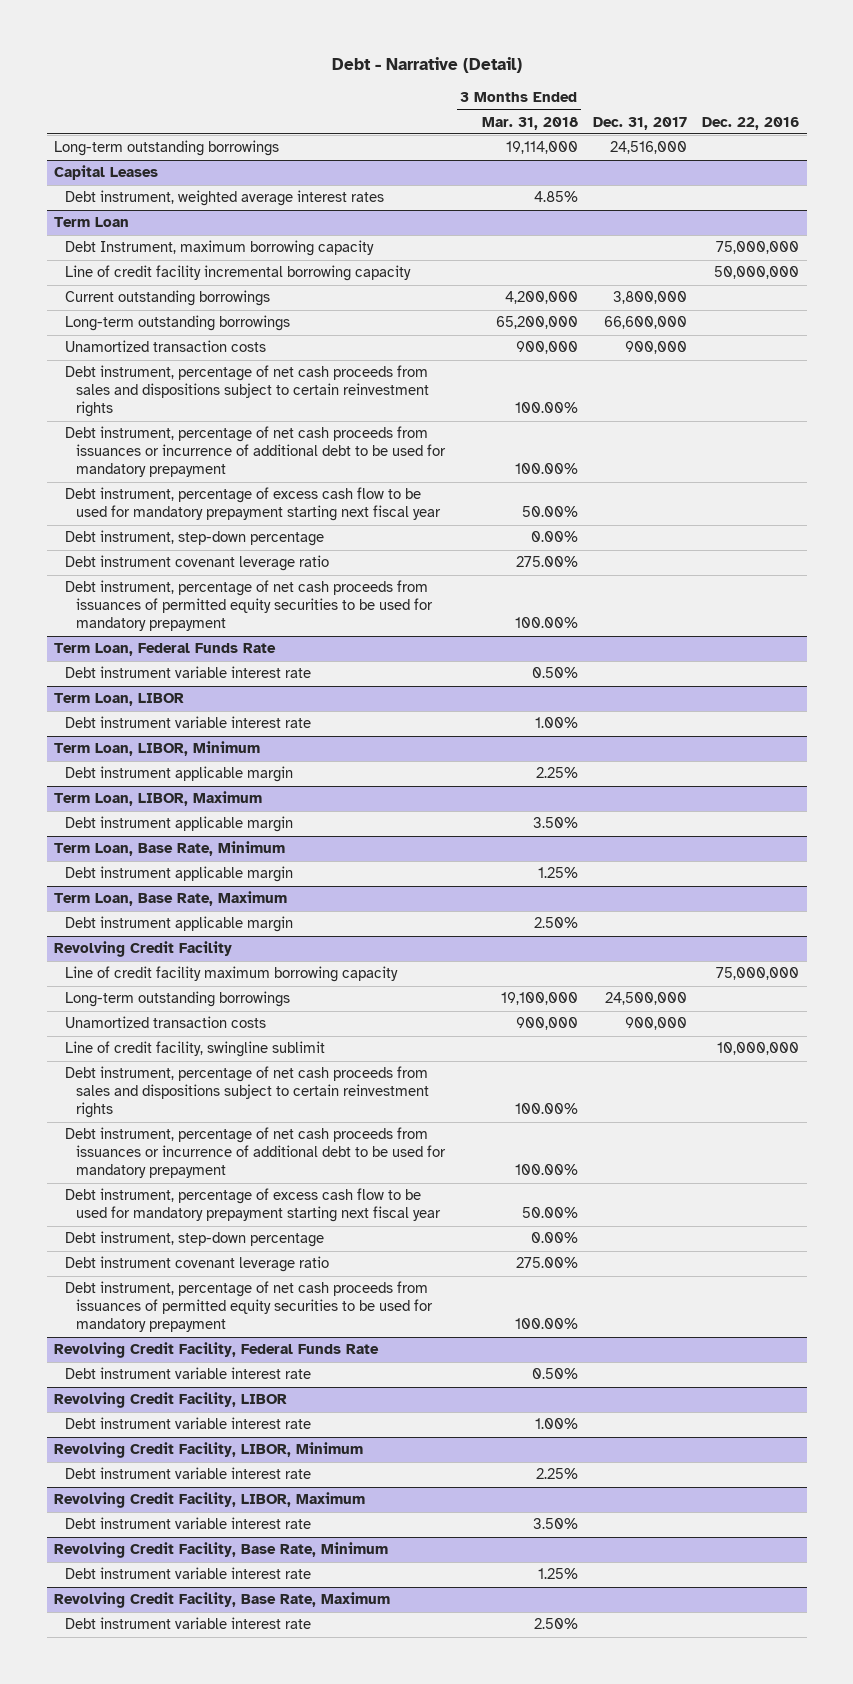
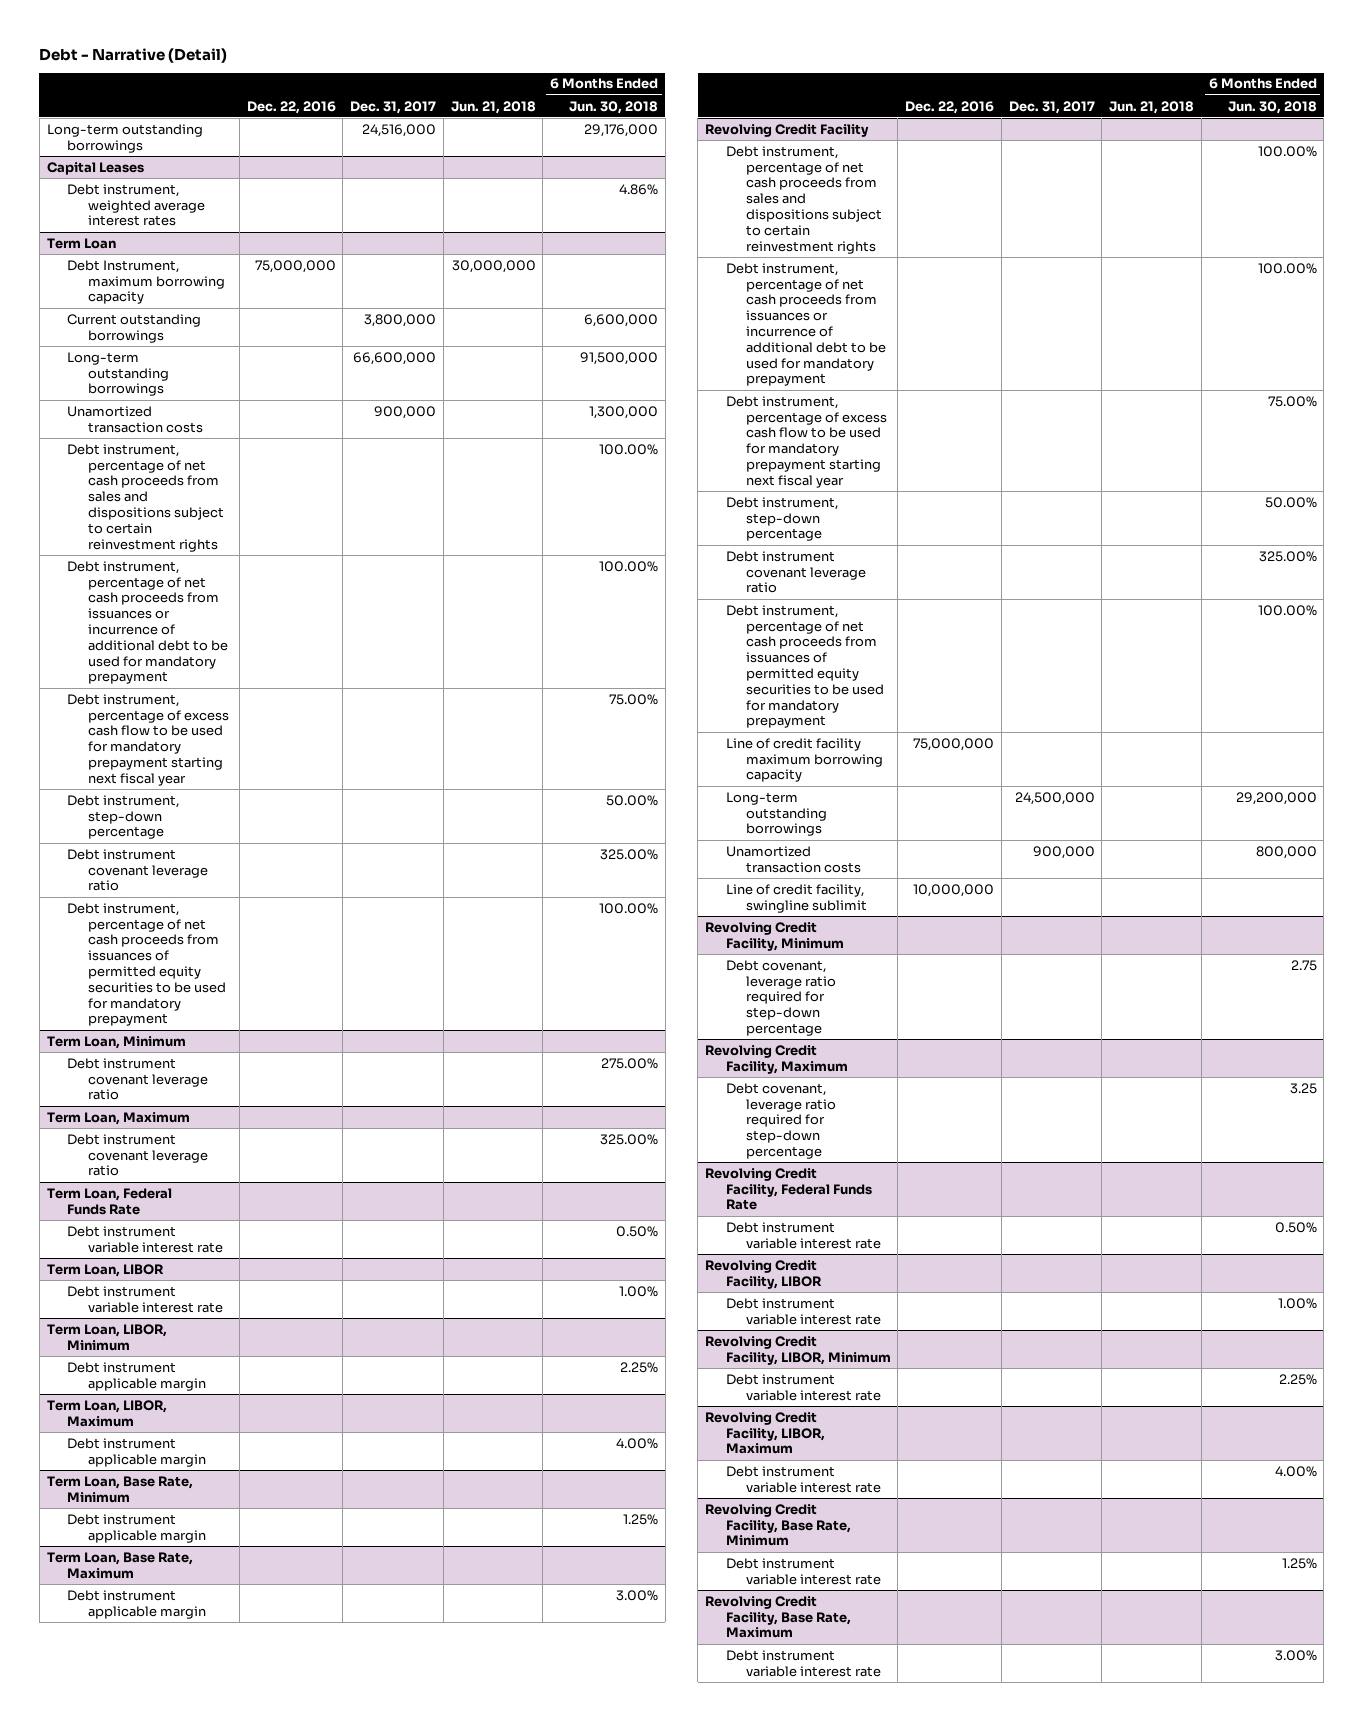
- | 3 Months Ended Mar. 31, 2018 | Dec. 31, 2017 | Dec. 22, 2016
+ | Dec. 22, 2016 | Dec. 31, 2017 | Jun. 21, 2018 | 6 Months Ended Jun. 30, 2018
@ Term Loan
- Line of credit facility incremental borrowing capacity | | | 50,000,000
+ Term Loan, Minimum
+ Debt instrument covenant leverage ratio | | | | 275.00%
+ Term Loan, Maximum
+ Debt instrument covenant leverage ratio | | | | 325.00%
@ Revolving Credit Facility
moved down: Line of credit facility maximum borrowing capacity | 75,000,000 | | |
moved down: Long-term outstanding borrowings | | 24,500,000 | | 29,200,000
moved down: Unamortized transaction costs | | 900,000 | | 800,000
moved down: Line of credit facility, swingline sublimit | 10,000,000 | | |
+ Revolving Credit Facility, Minimum
+ Debt covenant, leverage ratio required for step-down percentage | | | | 2.75
+ Revolving Credit Facility, Maximum
+ Debt covenant, leverage ratio required for step-down percentage | | | | 3.25

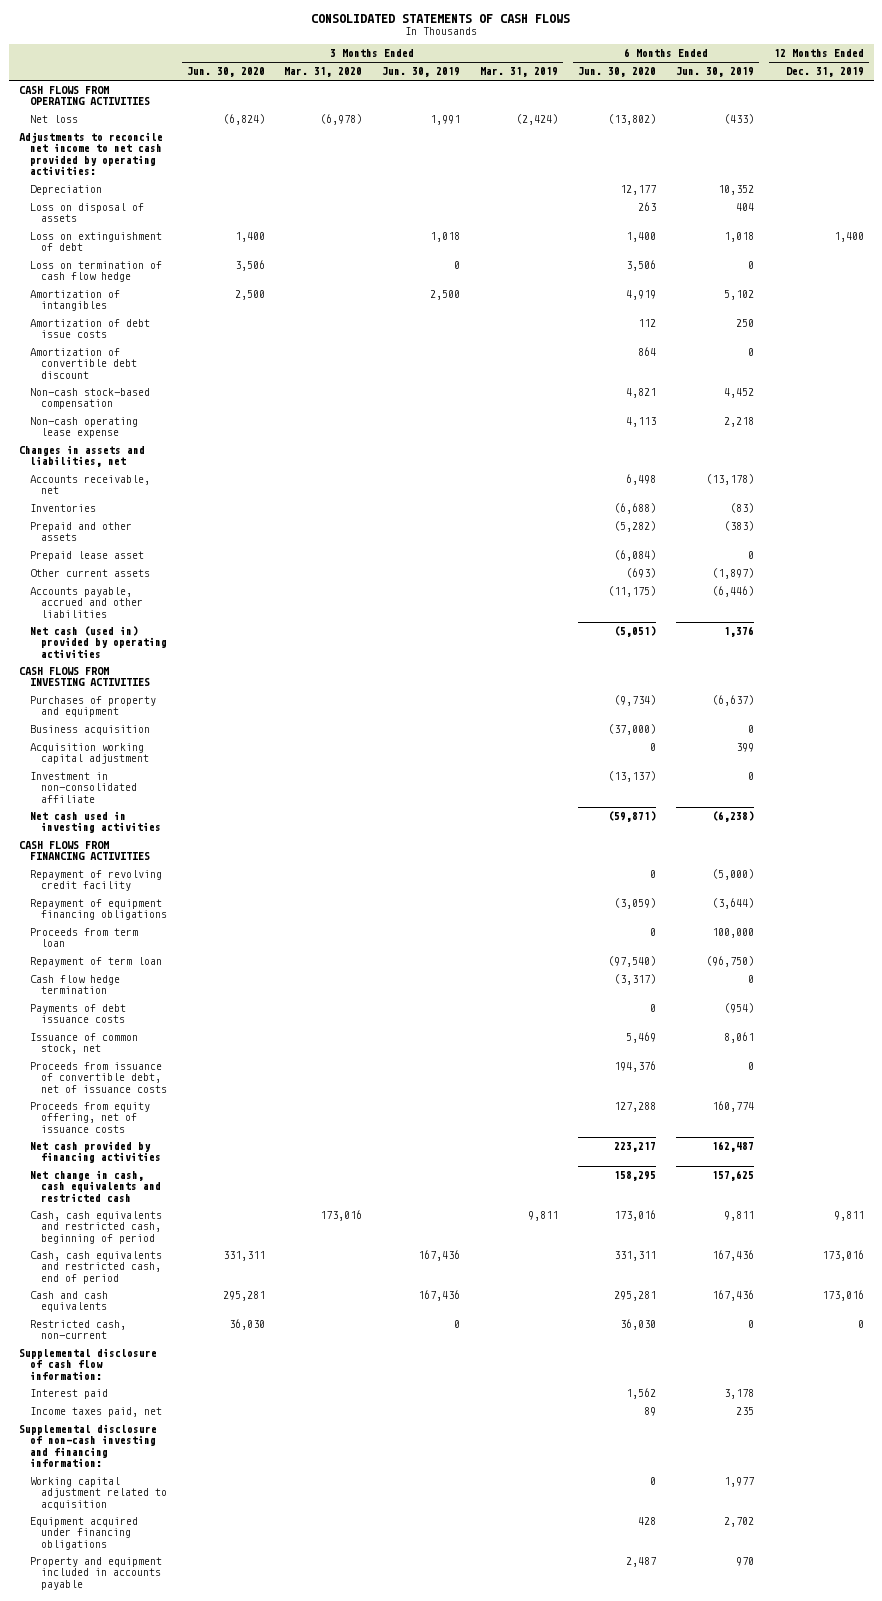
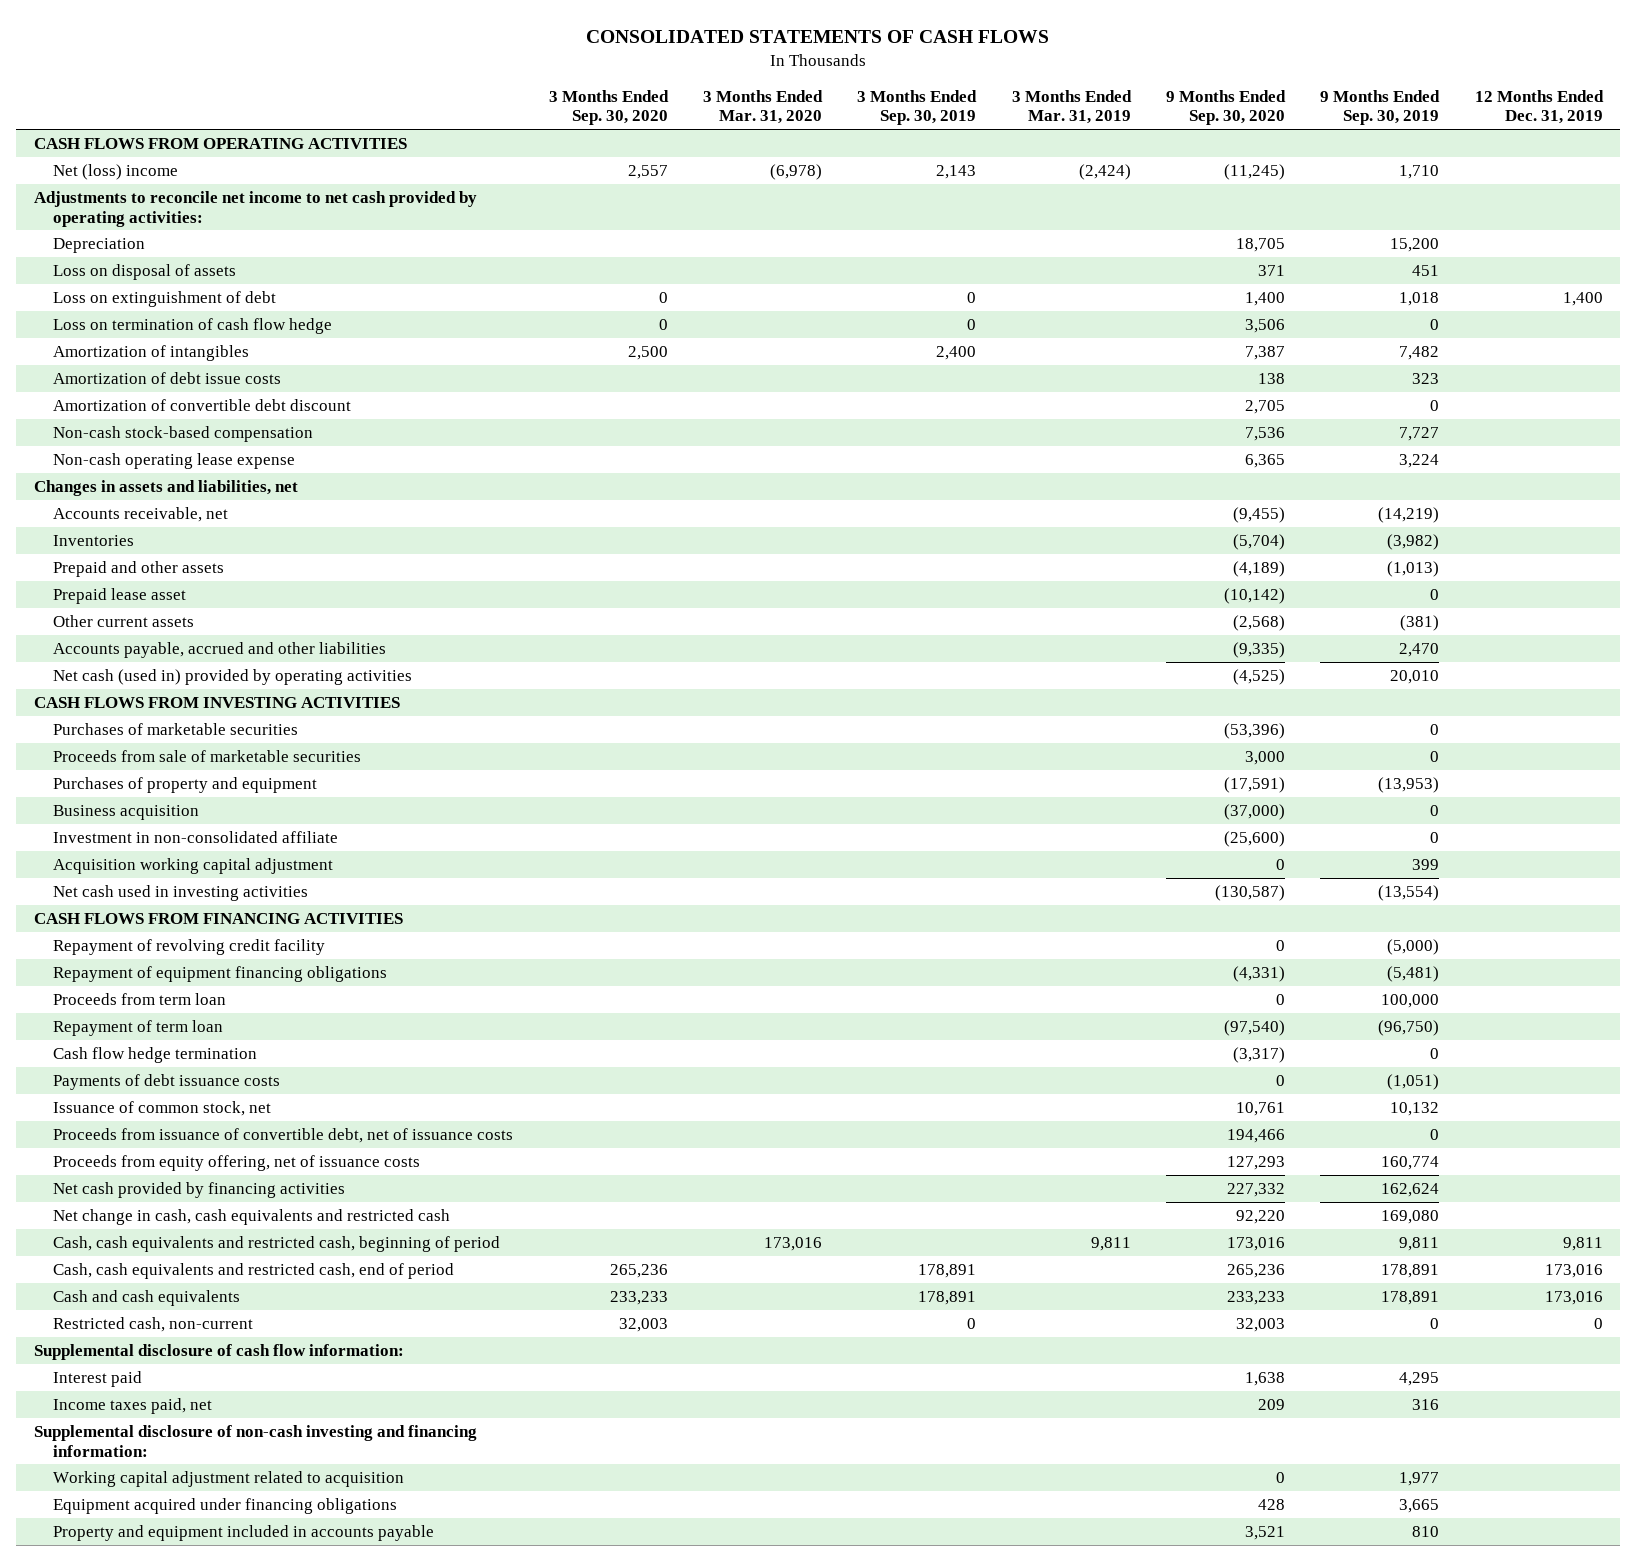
- | 3 Months Ended Jun. 30, 2020 | 3 Months Ended Mar. 31, 2020 | 3 Months Ended Jun. 30, 2019 | 3 Months Ended Mar. 31, 2019 | 6 Months Ended Jun. 30, 2020 | 6 Months Ended Jun. 30, 2019 | 12 Months Ended Dec. 31, 2019
+ | 3 Months Ended Sep. 30, 2020 | 3 Months Ended Mar. 31, 2020 | 3 Months Ended Sep. 30, 2019 | 3 Months Ended Mar. 31, 2019 | 9 Months Ended Sep. 30, 2020 | 9 Months Ended Sep. 30, 2019 | 12 Months Ended Dec. 31, 2019
- Net loss | (6,824) | (6,978) | 1,991 | (2,424) | (13,802) | (433) |
+ Net (loss) income | 2,557 | (6,978) | 2,143 | (2,424) | (11,245) | 1,710 |
+ Purchases of marketable securities | | | | | (53,396) | 0 |
+ Proceeds from sale of marketable securities | | | | | 3,000 | 0 |
moved down: Acquisition working capital adjustment | | | | | 0 | 399 |

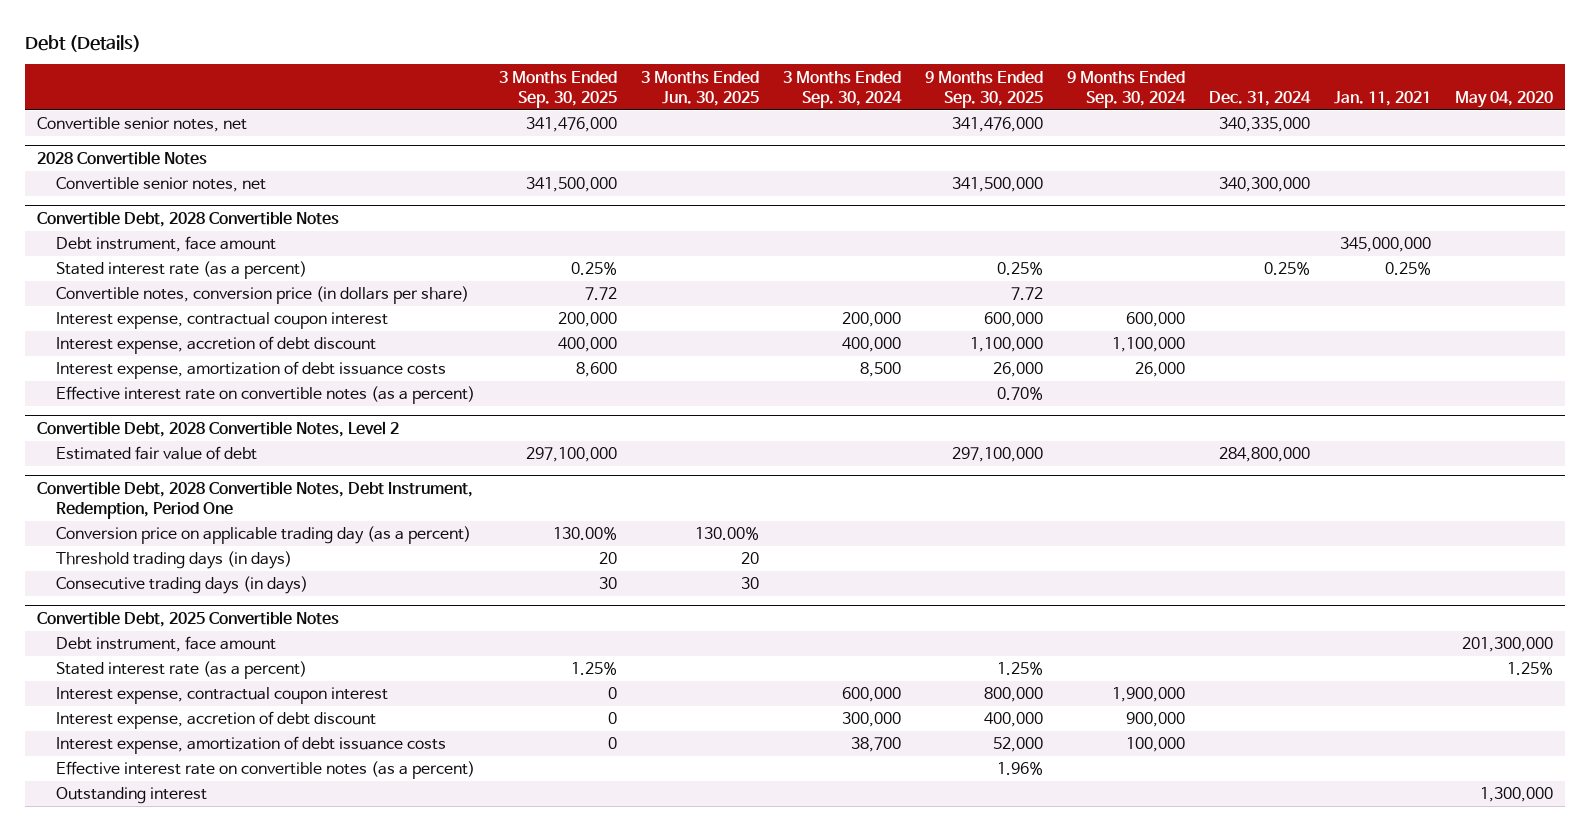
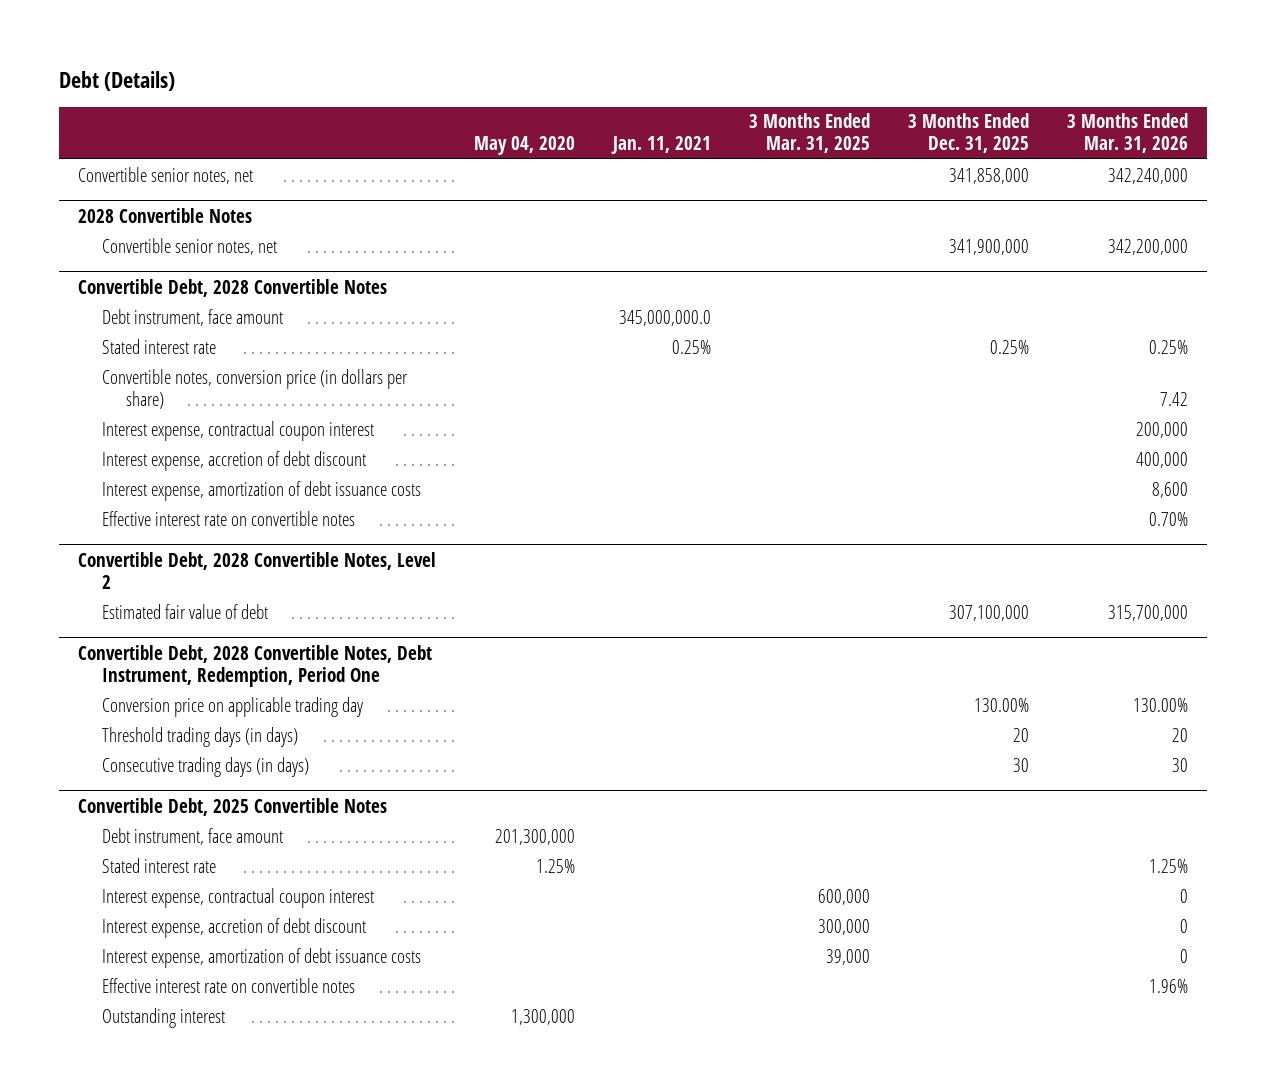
- | 3 Months Ended Sep. 30, 2025 | 3 Months Ended Jun. 30, 2025 | 3 Months Ended Sep. 30, 2024 | 9 Months Ended Sep. 30, 2025 | 9 Months Ended Sep. 30, 2024 | Dec. 31, 2024 | Jan. 11, 2021 | May 04, 2020
+ | May 04, 2020 | Jan. 11, 2021 | 3 Months Ended Mar. 31, 2025 | 3 Months Ended Dec. 31, 2025 | 3 Months Ended Mar. 31, 2026
@ Convertible Debt, 2028 Convertible Notes
- Debt instrument, face amount | | | | | | | 345,000,000 |
- Stated interest rate (as a percent) | 0.25% | | | 0.25% | | 0.25% | 0.25% |
+ Debt instrument, face amount | | 345,000,000.0 | | |
+ Stated interest rate | | 0.25% | | 0.25% | 0.25%
- Effective interest rate on convertible notes (as a percent) | | | | 0.70% | | | |
+ Effective interest rate on convertible notes | | | | | 0.70%
@ Convertible Debt, 2028 Convertible Notes, Debt Instrument, Redemption, Period One
- Conversion price on applicable trading day (as a percent) | 130.00% | 130.00% | | | | | |
+ Conversion price on applicable trading day | | | | 130.00% | 130.00%
@ Convertible Debt, 2025 Convertible Notes
- Stated interest rate (as a percent) | 1.25% | | | 1.25% | | | | 1.25%
+ Stated interest rate | 1.25% | | | | 1.25%
- Effective interest rate on convertible notes (as a percent) | | | | 1.96% | | | |
+ Effective interest rate on convertible notes | | | | | 1.96%

